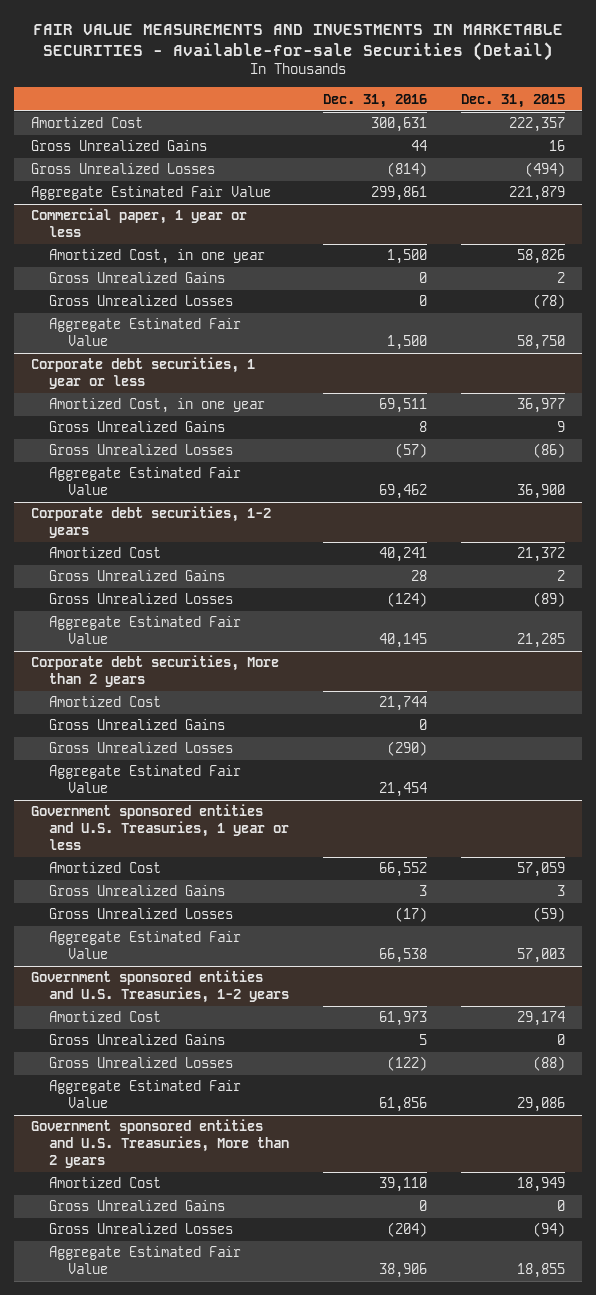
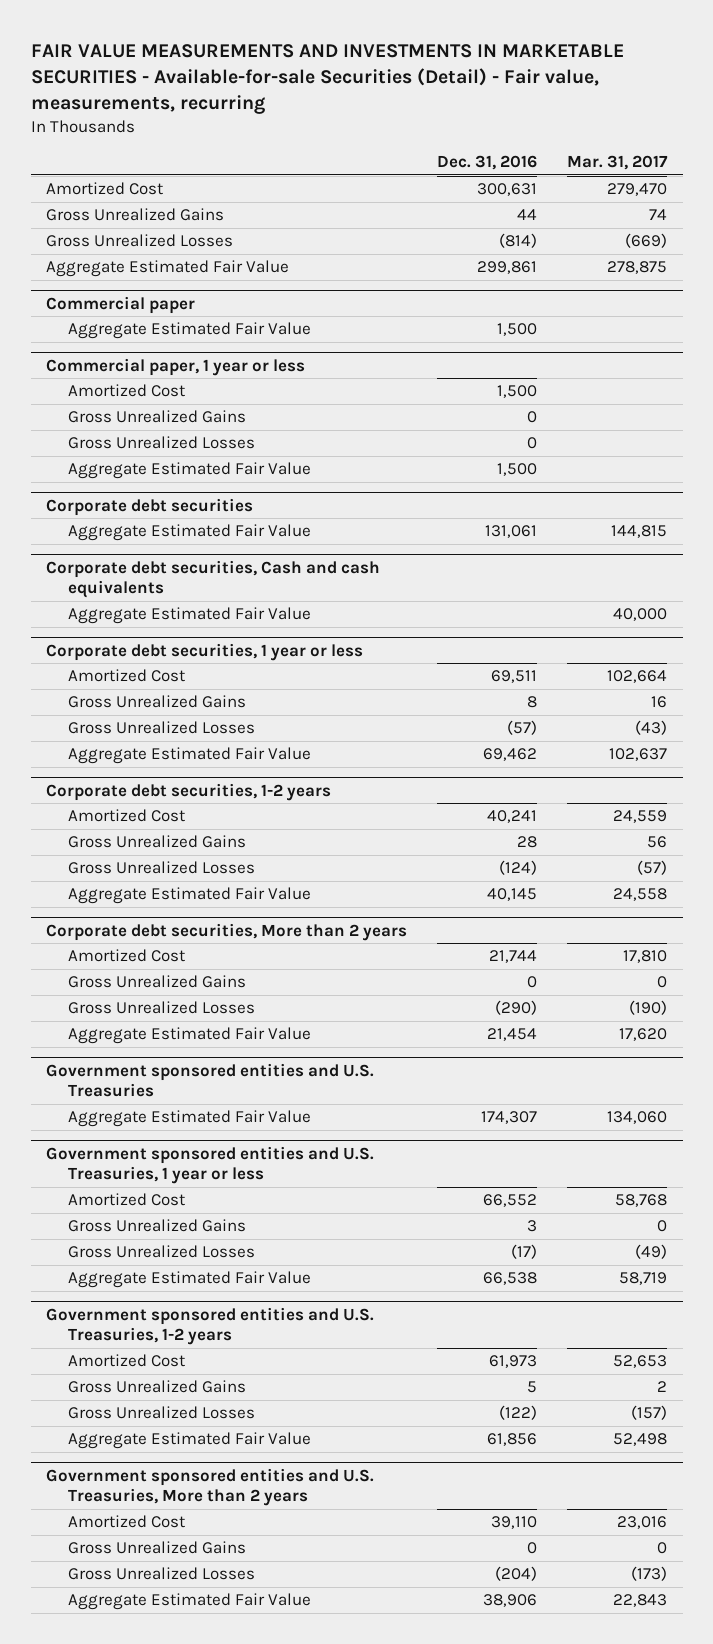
- FAIR VALUE MEASUREMENTS AND INVESTMENTS IN MARKETABLE SECURITIES - Available-for-sale Securities (Detail)
+ FAIR VALUE MEASUREMENTS AND INVESTMENTS IN MARKETABLE SECURITIES - Available-for-sale Securities (Detail) - Fair value, measurements, recurring
- | Dec. 31, 2016 | Dec. 31, 2015
+ | Dec. 31, 2016 | Mar. 31, 2017
+ Commercial paper
+ Aggregate Estimated Fair Value | 1,500 |
@ Commercial paper, 1 year or less
- Amortized Cost, in one year | 1,500 | 58,826
+ Amortized Cost | 1,500 |
+ Corporate debt securities
+ Aggregate Estimated Fair Value | 131,061 | 144,815
+ Corporate debt securities, Cash and cash equivalents
+ Aggregate Estimated Fair Value | | 40,000
@ Corporate debt securities, 1 year or less
- Amortized Cost, in one year | 69,511 | 36,977
+ Amortized Cost | 69,511 | 102,664
+ Government sponsored entities and U.S. Treasuries
+ Aggregate Estimated Fair Value | 174,307 | 134,060

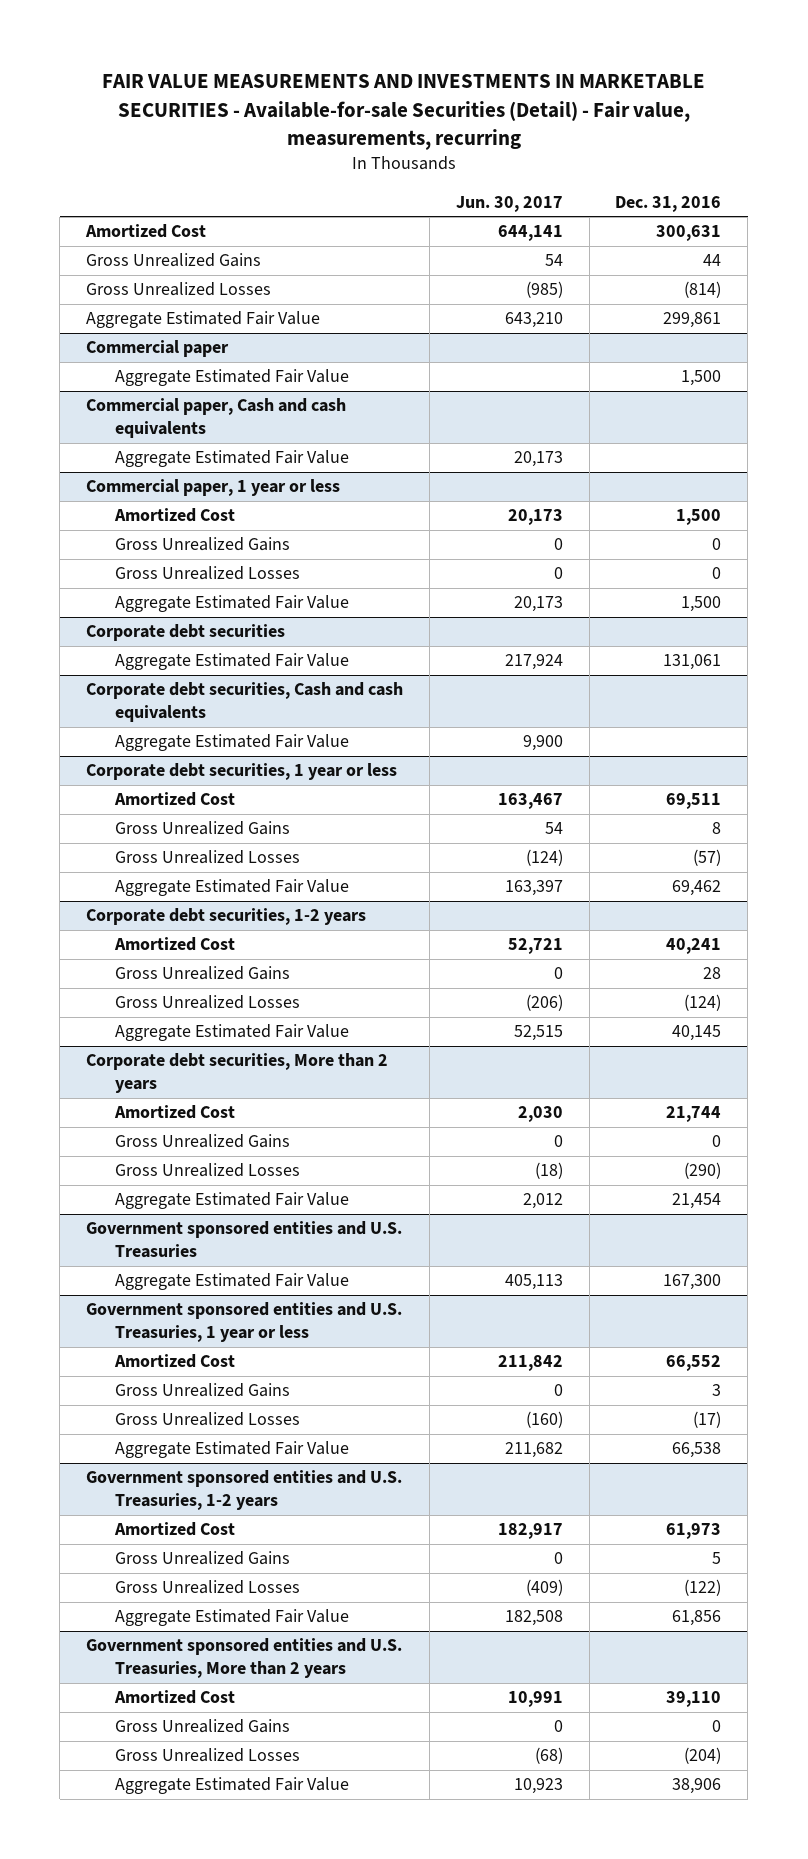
- | Dec. 31, 2016 | Mar. 31, 2017
+ | Jun. 30, 2017 | Dec. 31, 2016
+ Commercial paper, Cash and cash equivalents
+ Aggregate Estimated Fair Value | 20,173 |
@ Government sponsored entities and U.S. Treasuries
- Aggregate Estimated Fair Value | 174,307 | 134,060
+ Aggregate Estimated Fair Value | 405,113 | 167,300

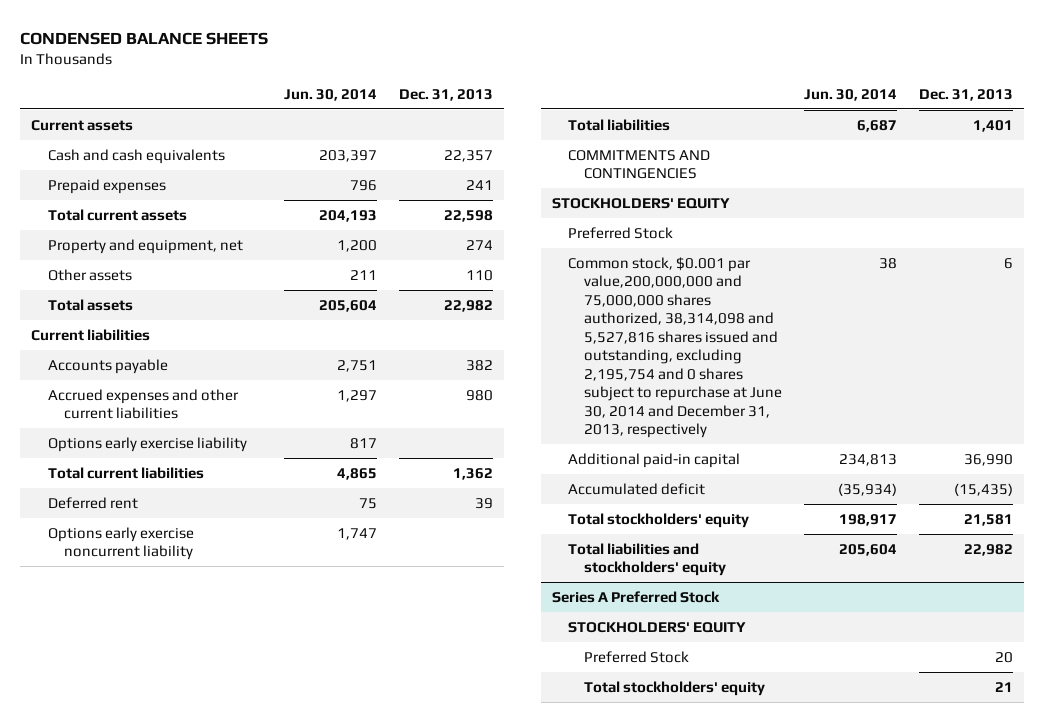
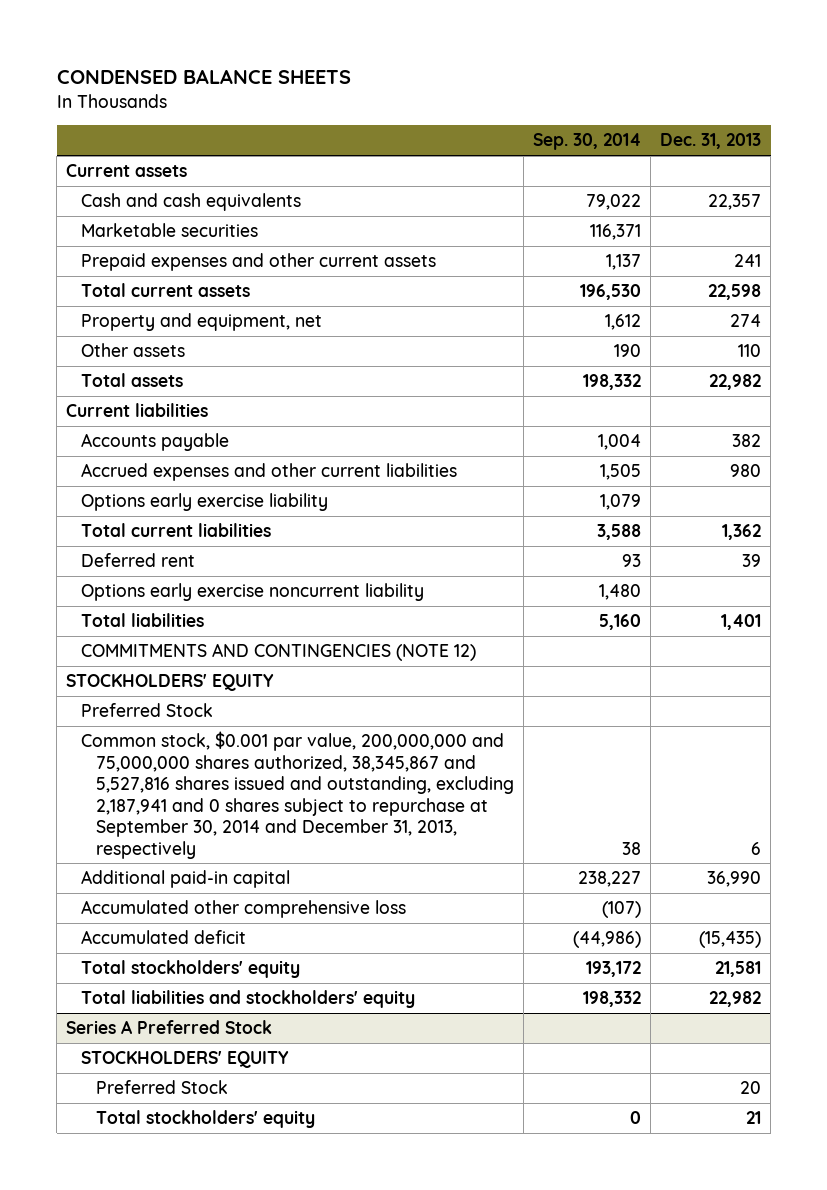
- | Jun. 30, 2014 | Dec. 31, 2013
+ | Sep. 30, 2014 | Dec. 31, 2013
- Prepaid expenses | 796 | 241
+ Marketable securities | 116,371 |
+ Prepaid expenses and other current assets | 1,137 | 241
- COMMITMENTS AND CONTINGENCIES
+ COMMITMENTS AND CONTINGENCIES (NOTE 12)
- Common stock, $0.001 par value,200,000,000 and 75,000,000 shares authorized, 38,314,098 and 5,527,816 shares issued and outstanding, excluding 2,195,754 and 0 shares subject to repurchase at June 30, 2014 and December 31, 2013, respectively | 38 | 6
+ Common stock, $0.001 par value, 200,000,000 and 75,000,000 shares authorized, 38,345,867 and 5,527,816 shares issued and outstanding, excluding 2,187,941 and 0 shares subject to repurchase at September 30, 2014 and December 31, 2013, respectively | 38 | 6
+ Accumulated other comprehensive loss | (107) |

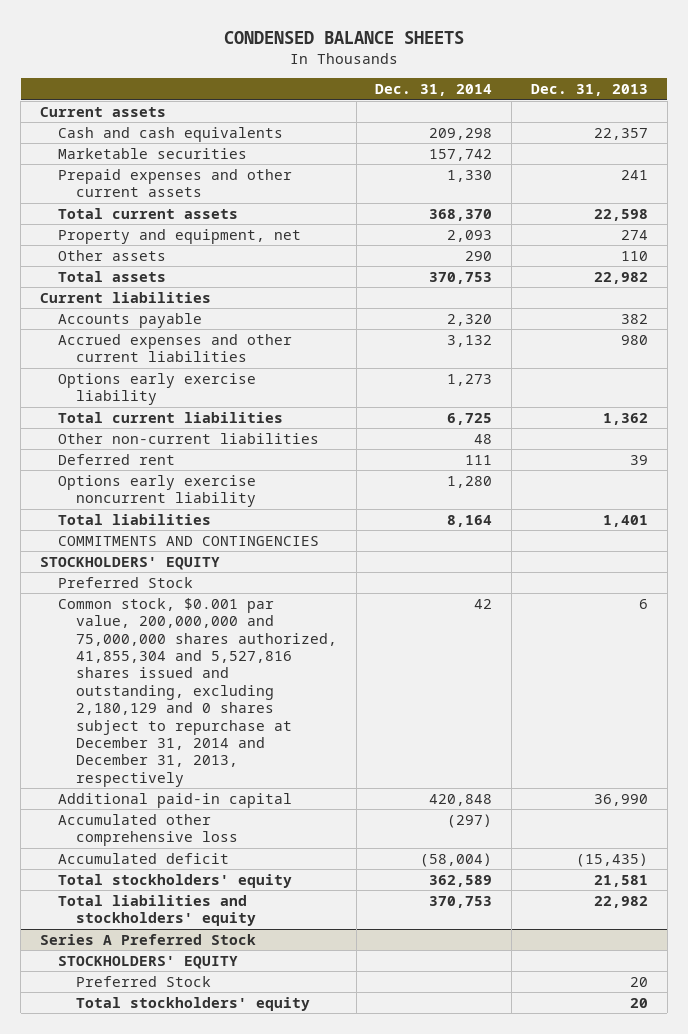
- | Sep. 30, 2014 | Dec. 31, 2013
+ | Dec. 31, 2014 | Dec. 31, 2013
+ Other non-current liabilities | 48 |
- COMMITMENTS AND CONTINGENCIES (NOTE 12)
+ COMMITMENTS AND CONTINGENCIES
- Common stock, $0.001 par value, 200,000,000 and 75,000,000 shares authorized, 38,345,867 and 5,527,816 shares issued and outstanding, excluding 2,187,941 and 0 shares subject to repurchase at September 30, 2014 and December 31, 2013, respectively | 38 | 6
+ Common stock, $0.001 par value, 200,000,000 and 75,000,000 shares authorized, 41,855,304 and 5,527,816 shares issued and outstanding, excluding 2,180,129 and 0 shares subject to repurchase at December 31, 2014 and December 31, 2013, respectively | 42 | 6
@ Series A Preferred Stock
- Total stockholders' equity | 0 | 21
+ Total stockholders' equity | | 20

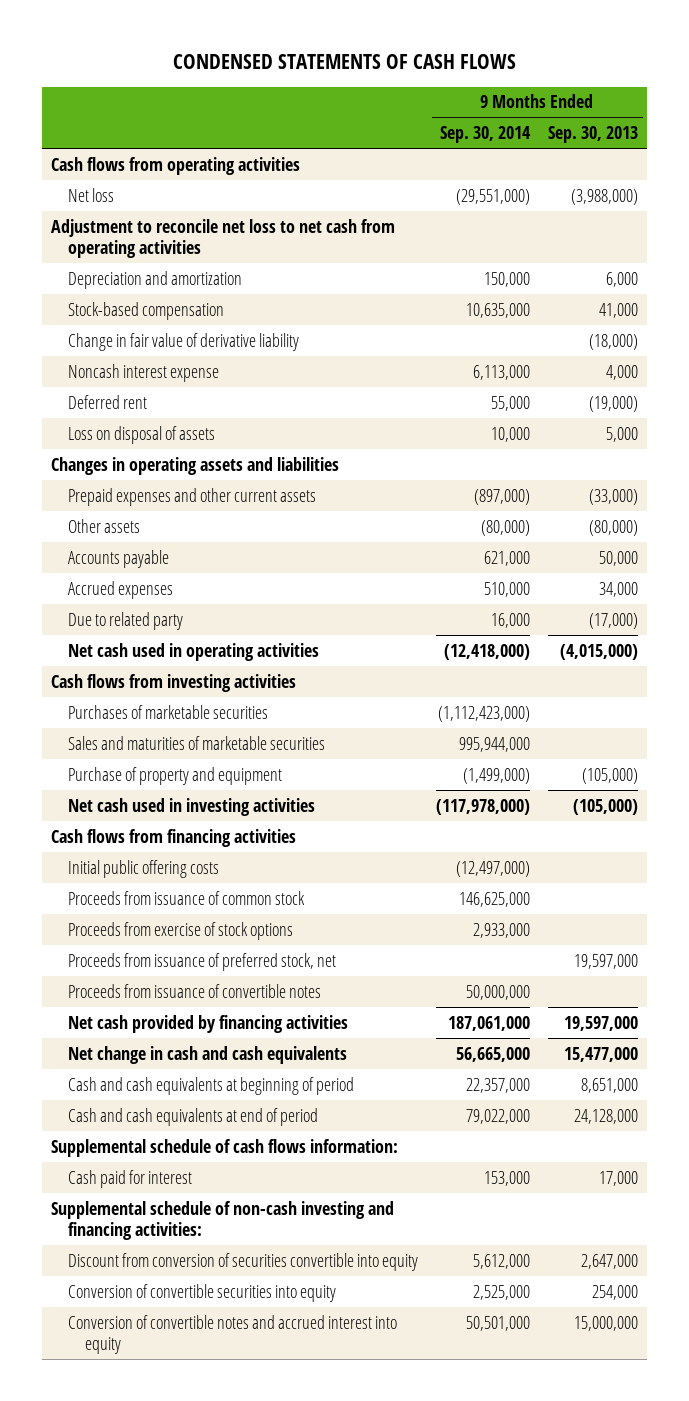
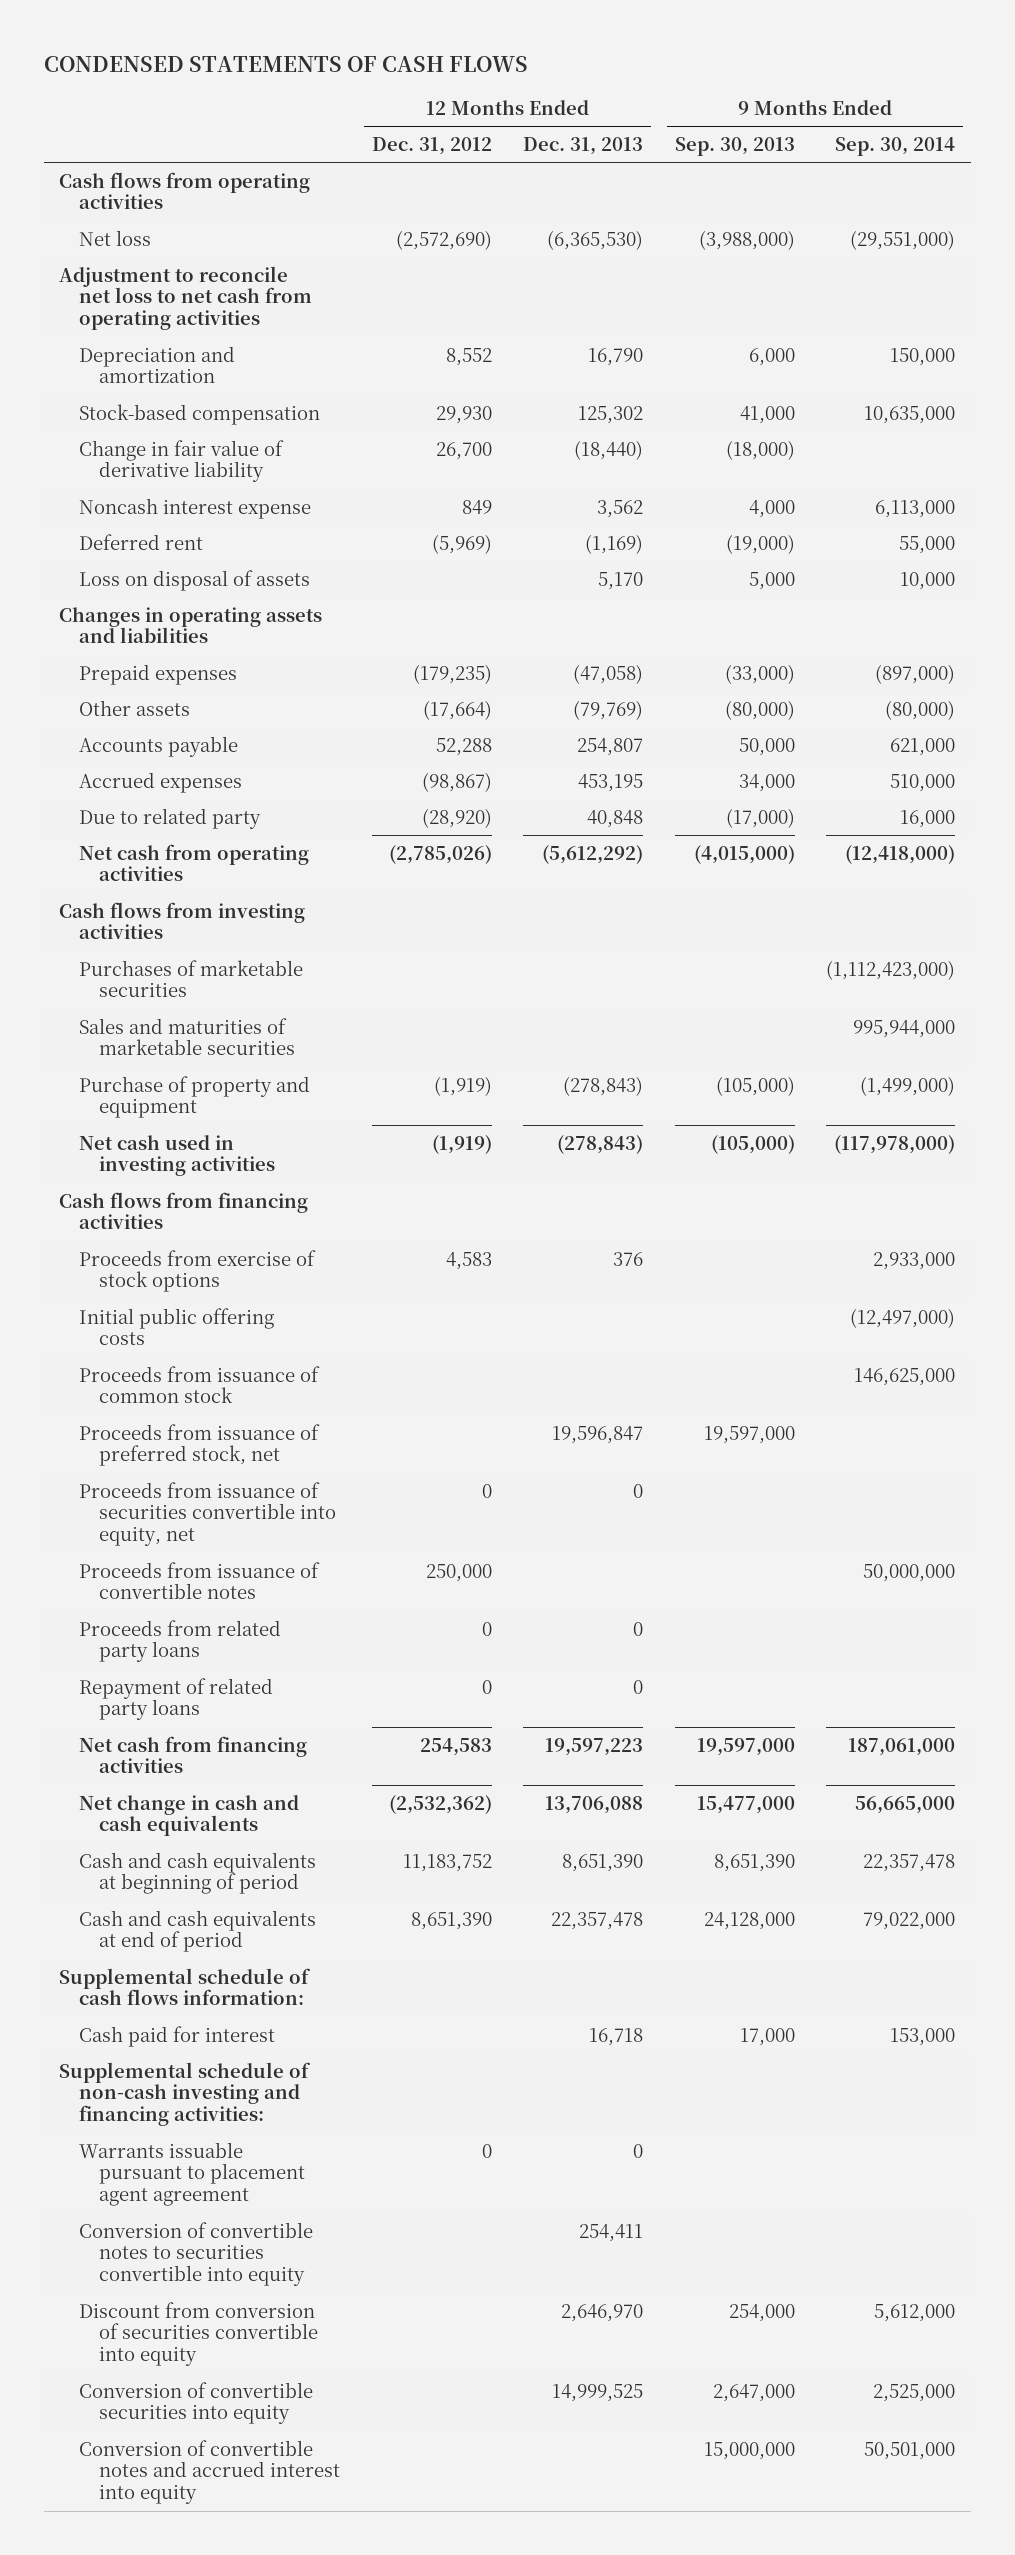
- | 9 Months Ended Sep. 30, 2014 | 9 Months Ended Sep. 30, 2013
+ | 12 Months Ended Dec. 31, 2012 | 12 Months Ended Dec. 31, 2013 | 9 Months Ended Sep. 30, 2013 | 9 Months Ended Sep. 30, 2014
- Prepaid expenses and other current assets | (897,000) | (33,000)
+ Prepaid expenses | (179,235) | (47,058) | (33,000) | (897,000)
- Net cash used in operating activities | (12,418,000) | (4,015,000)
+ Net cash from operating activities | (2,785,026) | (5,612,292) | (4,015,000) | (12,418,000)
moved up: Proceeds from exercise of stock options | 4,583 | 376 | | 2,933,000
+ Proceeds from issuance of securities convertible into equity, net | 0 | 0 | |
- Net cash provided by financing activities | 187,061,000 | 19,597,000
+ Proceeds from related party loans | 0 | 0 | |
+ Repayment of related party loans | 0 | 0 | |
+ Net cash from financing activities | 254,583 | 19,597,223 | 19,597,000 | 187,061,000
- Cash and cash equivalents at beginning of period | 22,357,000 | 8,651,000
+ Cash and cash equivalents at beginning of period | 11,183,752 | 8,651,390 | 8,651,390 | 22,357,478
- Discount from conversion of securities convertible into equity | 5,612,000 | 2,647,000
- Conversion of convertible securities into equity | 2,525,000 | 254,000
+ Warrants issuable pursuant to placement agent agreement | 0 | 0 | |
+ Conversion of convertible notes to securities convertible into equity | | 254,411 | |
+ Discount from conversion of securities convertible into equity | | 2,646,970 | 254,000 | 5,612,000
+ Conversion of convertible securities into equity | | 14,999,525 | 2,647,000 | 2,525,000

